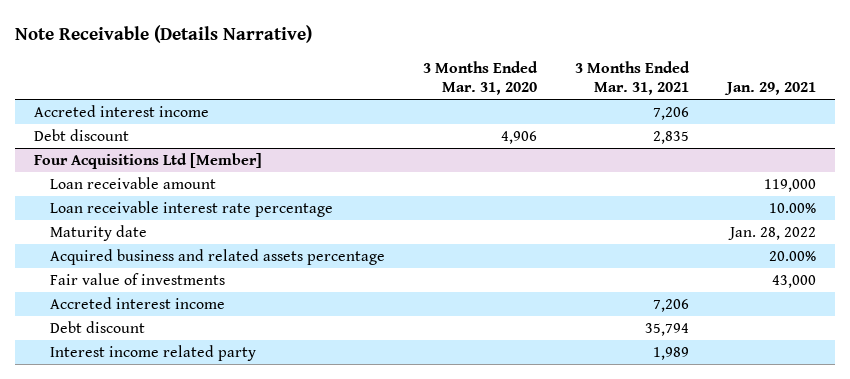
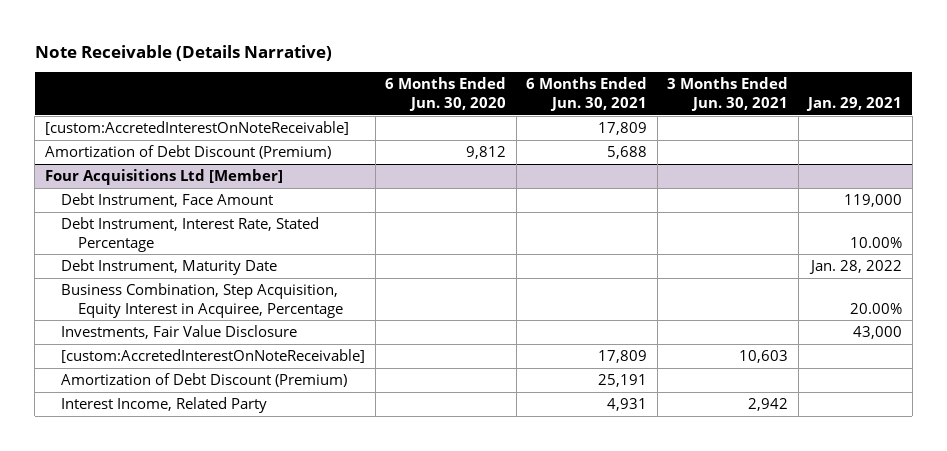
- | 3 Months Ended Mar. 31, 2020 | 3 Months Ended Mar. 31, 2021 | Jan. 29, 2021
+ | 6 Months Ended Jun. 30, 2020 | 6 Months Ended Jun. 30, 2021 | 3 Months Ended Jun. 30, 2021 | Jan. 29, 2021
- Accreted interest income | | 7,206 |
- Debt discount | 4,906 | 2,835 |
+ [custom:AccretedInterestOnNoteReceivable] | | 17,809 | |
+ Amortization of Debt Discount (Premium) | 9,812 | 5,688 | |
@ Four Acquisitions Ltd [Member]
- Loan receivable amount | | | 119,000
- Loan receivable interest rate percentage | | | 10.00%
- Maturity date | | | Jan. 28, 2022
- Acquired business and related assets percentage | | | 20.00%
- Fair value of investments | | | 43,000
- Accreted interest income | | 7,206 |
- Debt discount | | 35,794 |
- Interest income related party | | 1,989 |
+ Debt Instrument, Face Amount | | | | 119,000
+ Debt Instrument, Interest Rate, Stated Percentage | | | | 10.00%
+ Debt Instrument, Maturity Date | | | | Jan. 28, 2022
+ Business Combination, Step Acquisition, Equity Interest in Acquiree, Percentage | | | | 20.00%
+ Investments, Fair Value Disclosure | | | | 43,000
+ [custom:AccretedInterestOnNoteReceivable] | | 17,809 | 10,603 |
+ Amortization of Debt Discount (Premium) | | 25,191 | |
+ Interest Income, Related Party | | 4,931 | 2,942 |

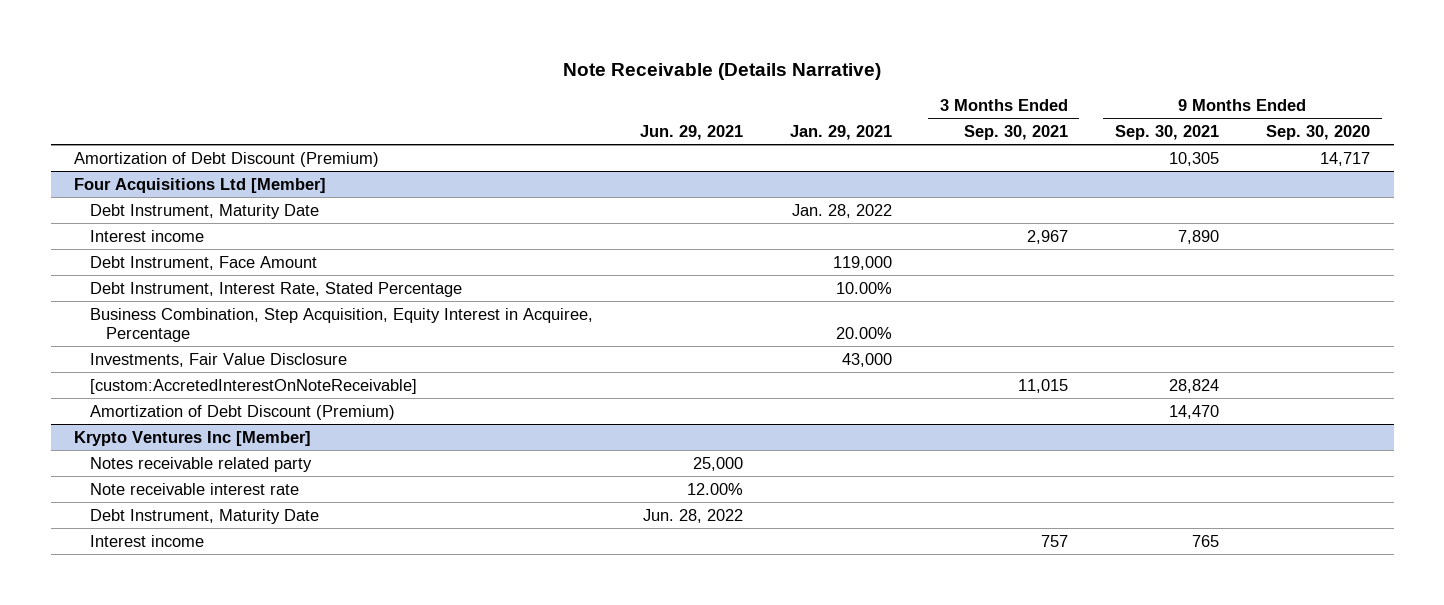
- | 6 Months Ended Jun. 30, 2020 | 6 Months Ended Jun. 30, 2021 | 3 Months Ended Jun. 30, 2021 | Jan. 29, 2021
+ | Jun. 29, 2021 | Jan. 29, 2021 | 3 Months Ended Sep. 30, 2021 | 9 Months Ended Sep. 30, 2021 | 9 Months Ended Sep. 30, 2020
- [custom:AccretedInterestOnNoteReceivable] | | 17,809 | |
@ Four Acquisitions Ltd [Member]
moved up: Debt Instrument, Maturity Date | | Jan. 28, 2022 | | |
+ Interest income | | | 2,967 | 7,890 |
- Interest Income, Related Party | | 4,931 | 2,942 |
+ Krypto Ventures Inc [Member]
+ Notes receivable related party | 25,000 | | | |
+ Note receivable interest rate | 12.00% | | | |
+ Debt Instrument, Maturity Date | Jun. 28, 2022 | | | |
+ Interest income | | | 757 | 765 |

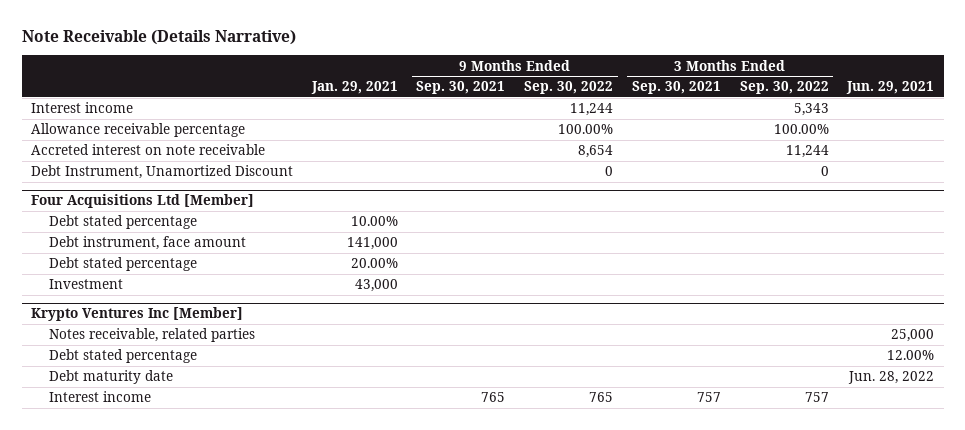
- | Jun. 29, 2021 | Jan. 29, 2021 | 3 Months Ended Sep. 30, 2021 | 9 Months Ended Sep. 30, 2021 | 9 Months Ended Sep. 30, 2020
+ | Jan. 29, 2021 | 9 Months Ended Sep. 30, 2021 | 9 Months Ended Sep. 30, 2022 | 3 Months Ended Sep. 30, 2021 | 3 Months Ended Sep. 30, 2022 | Jun. 29, 2021
- Amortization of Debt Discount (Premium) | | | | 10,305 | 14,717
+ Interest income | | | 11,244 | | 5,343 |
+ Allowance receivable percentage | | | 100.00% | | 100.00% |
+ Accreted interest on note receivable | | | 8,654 | | 11,244 |
+ Debt Instrument, Unamortized Discount | | | 0 | | 0 |
@ Four Acquisitions Ltd [Member]
- Debt Instrument, Maturity Date | | Jan. 28, 2022 | | |
- Interest income | | | 2,967 | 7,890 |
- Debt Instrument, Face Amount | | 119,000 | | |
- Debt Instrument, Interest Rate, Stated Percentage | | 10.00% | | |
- Business Combination, Step Acquisition, Equity Interest in Acquiree, Percentage | | 20.00% | | |
- Investments, Fair Value Disclosure | | 43,000 | | |
- [custom:AccretedInterestOnNoteReceivable] | | | 11,015 | 28,824 |
- Amortization of Debt Discount (Premium) | | | | 14,470 |
+ Debt stated percentage | 10.00% | | | | |
+ Debt instrument, face amount | 141,000 | | | | |
+ Debt stated percentage | 20.00% | | | | |
+ Investment | 43,000 | | | | |
@ Krypto Ventures Inc [Member]
- Notes receivable related party | 25,000 | | | |
- Note receivable interest rate | 12.00% | | | |
- Debt Instrument, Maturity Date | Jun. 28, 2022 | | | |
+ Notes receivable, related parties | | | | | | 25,000
+ Debt stated percentage | | | | | | 12.00%
+ Debt maturity date | | | | | | Jun. 28, 2022

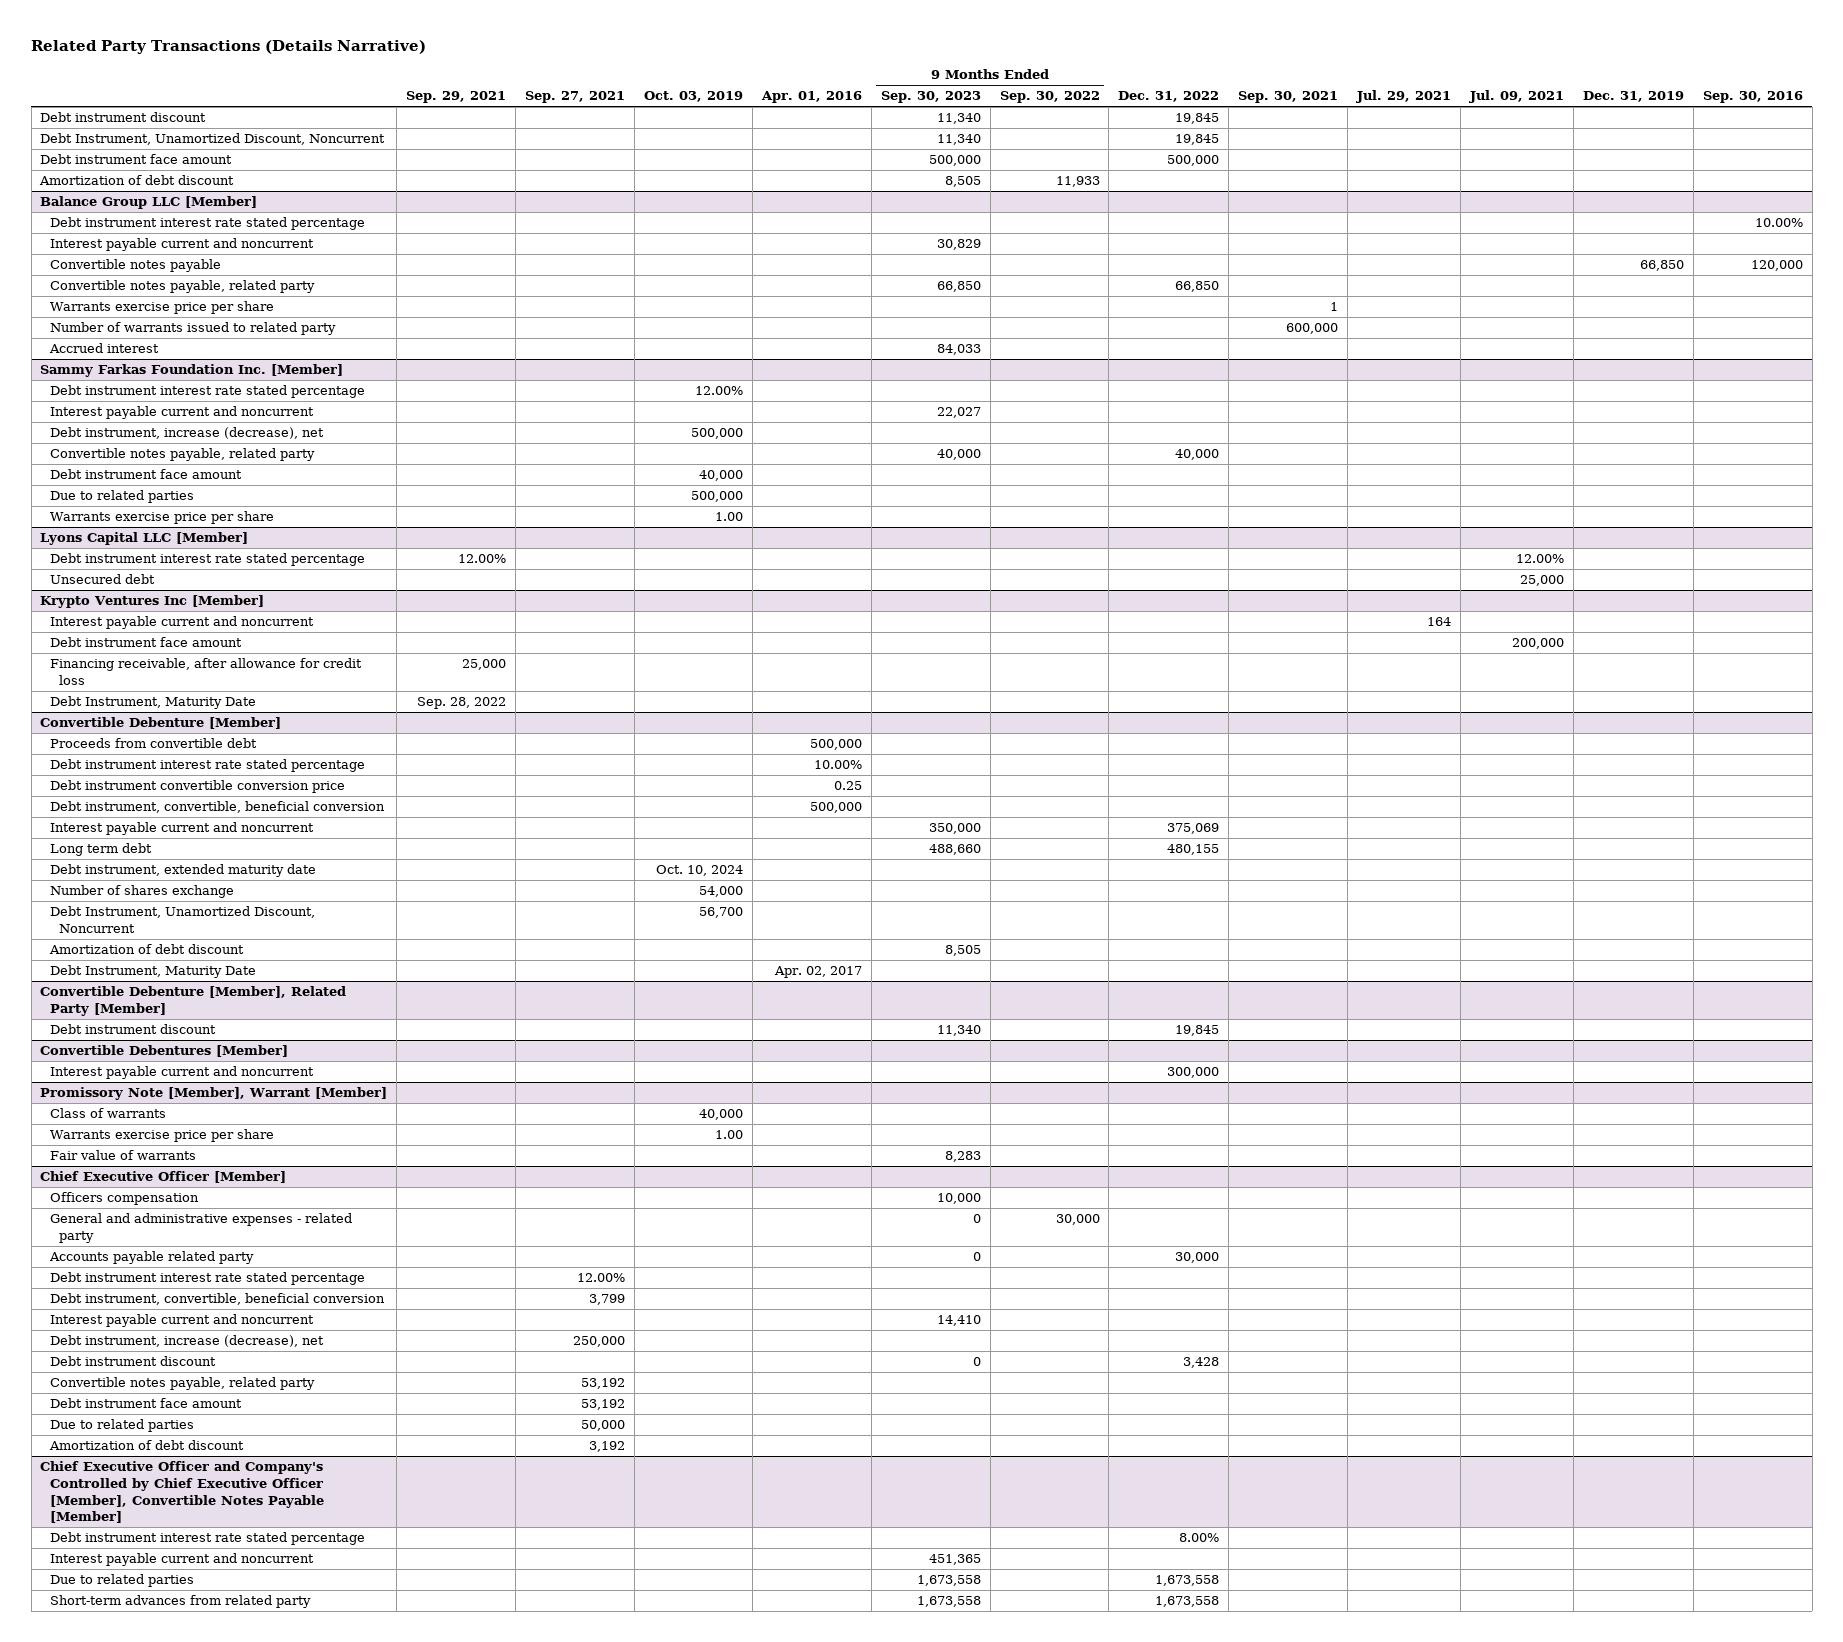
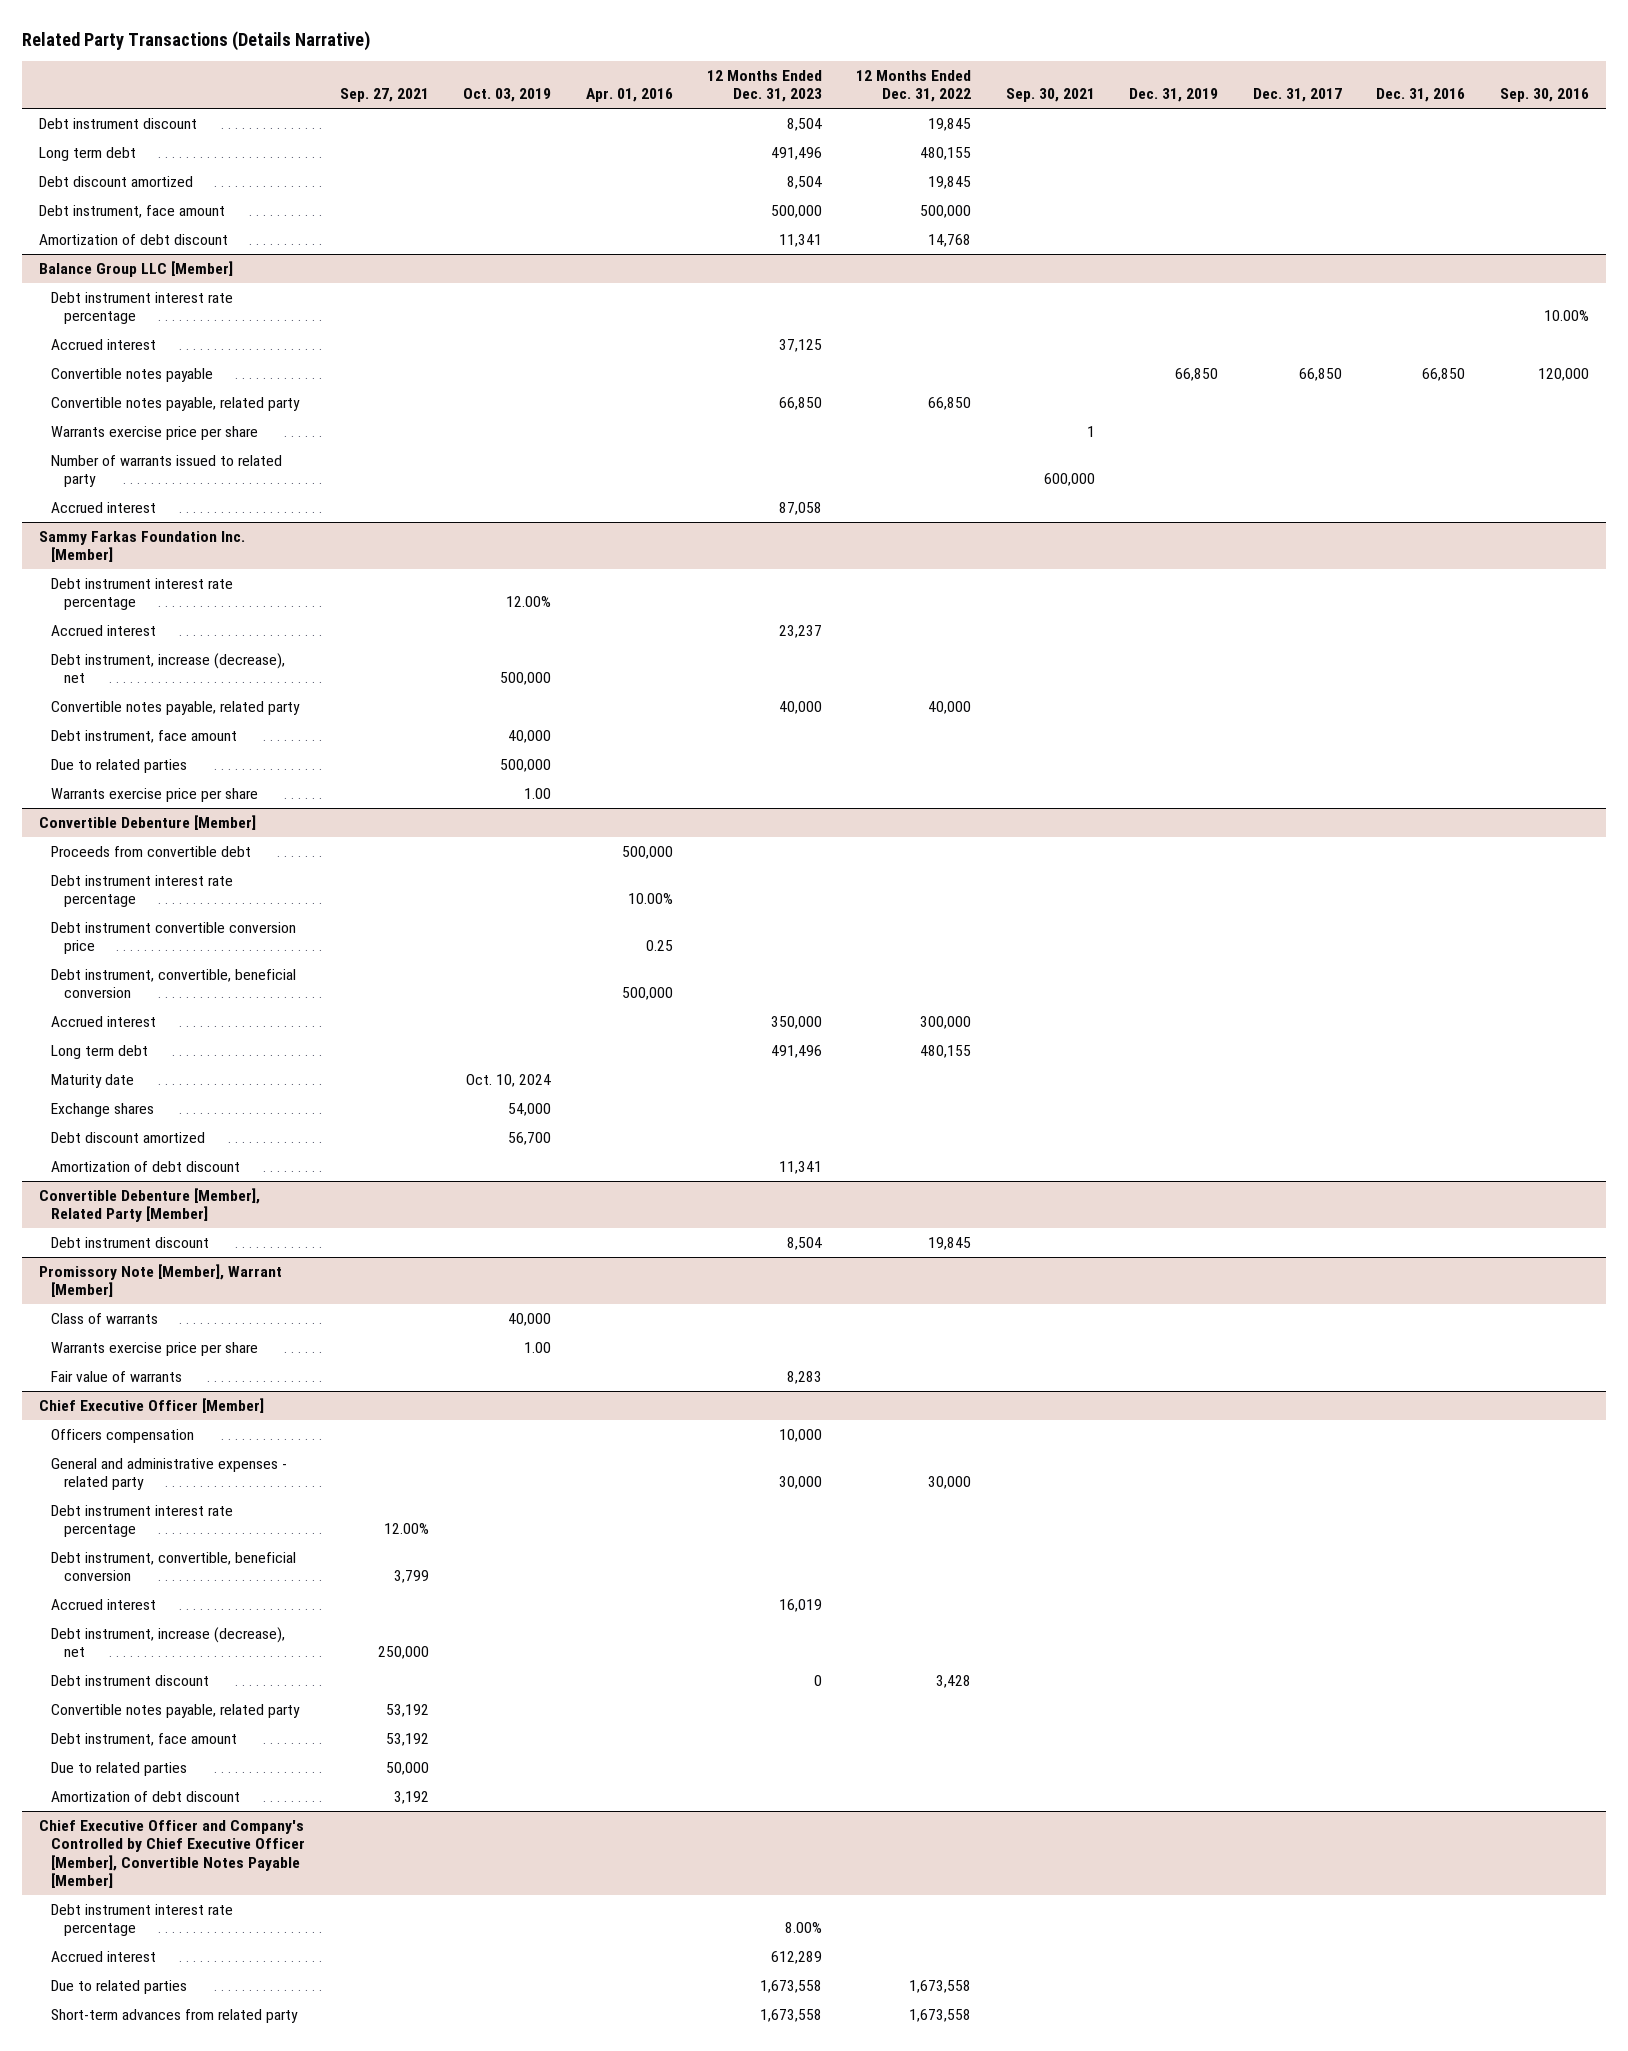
- | Sep. 29, 2021 | Sep. 27, 2021 | Oct. 03, 2019 | Apr. 01, 2016 | 9 Months Ended Sep. 30, 2023 | 9 Months Ended Sep. 30, 2022 | Dec. 31, 2022 | Sep. 30, 2021 | Jul. 29, 2021 | Jul. 09, 2021 | Dec. 31, 2019 | Sep. 30, 2016
+ | Sep. 27, 2021 | Oct. 03, 2019 | Apr. 01, 2016 | 12 Months Ended Dec. 31, 2023 | 12 Months Ended Dec. 31, 2022 | Sep. 30, 2021 | Dec. 31, 2019 | Dec. 31, 2017 | Dec. 31, 2016 | Sep. 30, 2016
- Debt Instrument, Unamortized Discount, Noncurrent | | | | | 11,340 | | 19,845 | | | | |
- Debt instrument face amount | | | | | 500,000 | | 500,000 | | | | |
+ Long term debt | | | | 491,496 | 480,155 | | | | |
+ Debt discount amortized | | | | 8,504 | 19,845 | | | | |
+ Debt instrument, face amount | | | | 500,000 | 500,000 | | | | |
@ Balance Group LLC [Member]
- Debt instrument interest rate stated percentage | | | | | | | | | | | | 10.00%
- Interest payable current and noncurrent | | | | | 30,829 | | | | | | |
+ Debt instrument interest rate percentage | | | | | | | | | | 10.00%
+ Accrued interest | | | | 37,125 | | | | | |
@ Sammy Farkas Foundation Inc. [Member]
- Debt instrument interest rate stated percentage | | | 12.00% | | | | | | | | |
- Interest payable current and noncurrent | | | | | 22,027 | | | | | | |
+ Debt instrument interest rate percentage | | 12.00% | | | | | | | |
+ Accrued interest | | | | 23,237 | | | | | |
- Debt instrument face amount | | | 40,000 | | | | | | | | |
+ Debt instrument, face amount | | 40,000 | | | | | | | |
- Lyons Capital LLC [Member]
- Debt instrument interest rate stated percentage | 12.00% | | | | | | | | | 12.00% | |
- Unsecured debt | | | | | | | | | | 25,000 | |
- Krypto Ventures Inc [Member]
- Interest payable current and noncurrent | | | | | | | | | 164 | | |
- Debt instrument face amount | | | | | | | | | | 200,000 | |
- Financing receivable, after allowance for credit loss | 25,000 | | | | | | | | | | |
- Debt Instrument, Maturity Date | Sep. 28, 2022 | | | | | | | | | | |
@ Convertible Debenture [Member]
- Debt instrument interest rate stated percentage | | | | 10.00% | | | | | | | |
+ Debt instrument interest rate percentage | | | 10.00% | | | | | | |
- Interest payable current and noncurrent | | | | | 350,000 | | 375,069 | | | | |
+ Accrued interest | | | | 350,000 | 300,000 | | | | |
- Debt instrument, extended maturity date | | | Oct. 10, 2024 | | | | | | | | |
- Number of shares exchange | | | 54,000 | | | | | | | | |
- Debt Instrument, Unamortized Discount, Noncurrent | | | 56,700 | | | | | | | | |
+ Maturity date | | Oct. 10, 2024 | | | | | | | |
+ Exchange shares | | 54,000 | | | | | | | |
+ Debt discount amortized | | 56,700 | | | | | | | |
- Debt Instrument, Maturity Date | | | | Apr. 02, 2017 | | | | | | | |
- Convertible Debentures [Member]
- Interest payable current and noncurrent | | | | | | | 300,000 | | | | |
@ Chief Executive Officer [Member]
- Accounts payable related party | | | | | 0 | | 30,000 | | | | |
- Debt instrument interest rate stated percentage | | 12.00% | | | | | | | | | |
+ Debt instrument interest rate percentage | 12.00% | | | | | | | | |
- Interest payable current and noncurrent | | | | | 14,410 | | | | | | |
+ Accrued interest | | | | 16,019 | | | | | |
- Debt instrument face amount | | 53,192 | | | | | | | | | |
+ Debt instrument, face amount | 53,192 | | | | | | | | |
@ Chief Executive Officer and Company's Controlled by Chief Executive Officer [Member], Convertible Notes Payable [Member]
- Debt instrument interest rate stated percentage | | | | | | | 8.00% | | | | |
- Interest payable current and noncurrent | | | | | 451,365 | | | | | | |
+ Debt instrument interest rate percentage | | | | 8.00% | | | | | |
+ Accrued interest | | | | 612,289 | | | | | |

